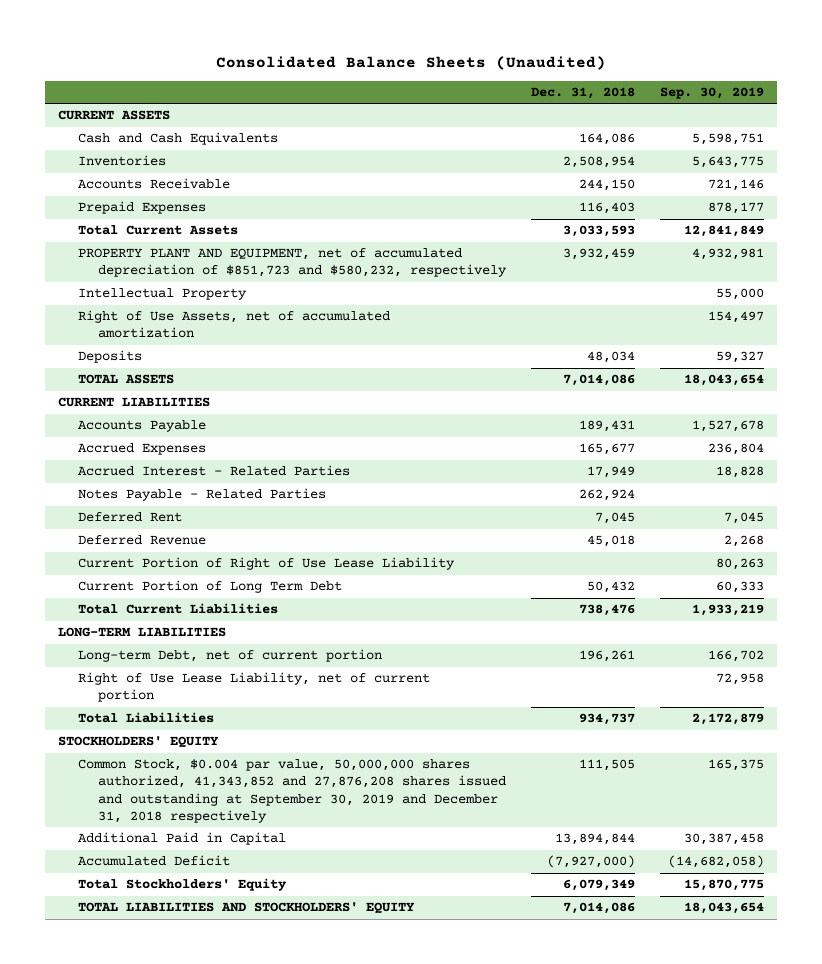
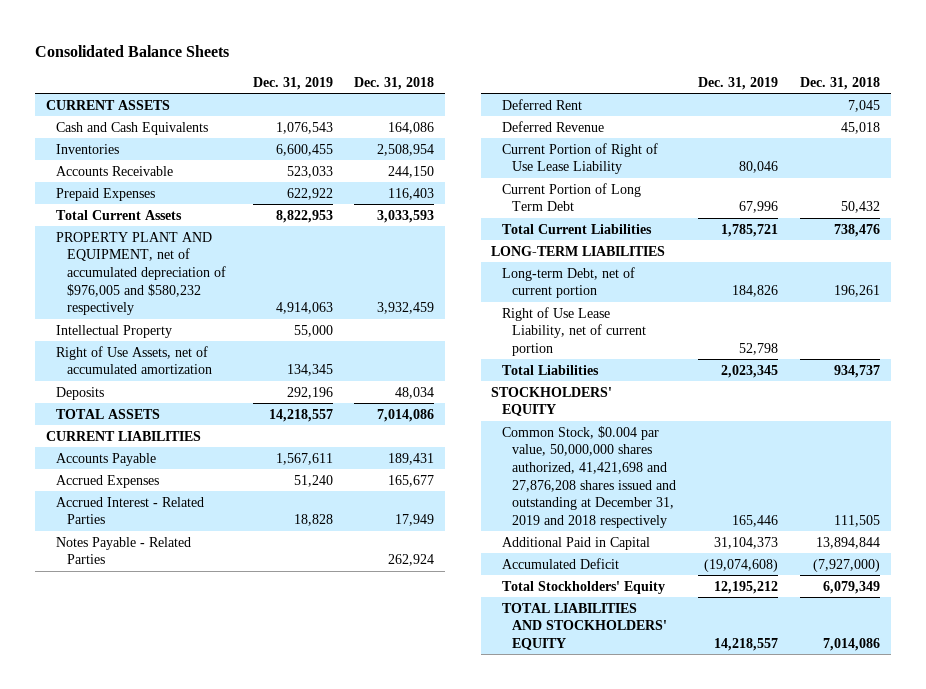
- Consolidated Balance Sheets (Unaudited)
+ Consolidated Balance Sheets
- | Dec. 31, 2018 | Sep. 30, 2019
+ | Dec. 31, 2019 | Dec. 31, 2018
- PROPERTY PLANT AND EQUIPMENT, net of accumulated depreciation of $851,723 and $580,232, respectively | 3,932,459 | 4,932,981
+ PROPERTY PLANT AND EQUIPMENT, net of accumulated depreciation of $976,005 and $580,232 respectively | 4,914,063 | 3,932,459
- Common Stock, $0.004 par value, 50,000,000 shares authorized, 41,343,852 and 27,876,208 shares issued and outstanding at September 30, 2019 and December 31, 2018 respectively | 111,505 | 165,375
+ Common Stock, $0.004 par value, 50,000,000 shares authorized, 41,421,698 and 27,876,208 shares issued and outstanding at December 31, 2019 and 2018 respectively | 165,446 | 111,505

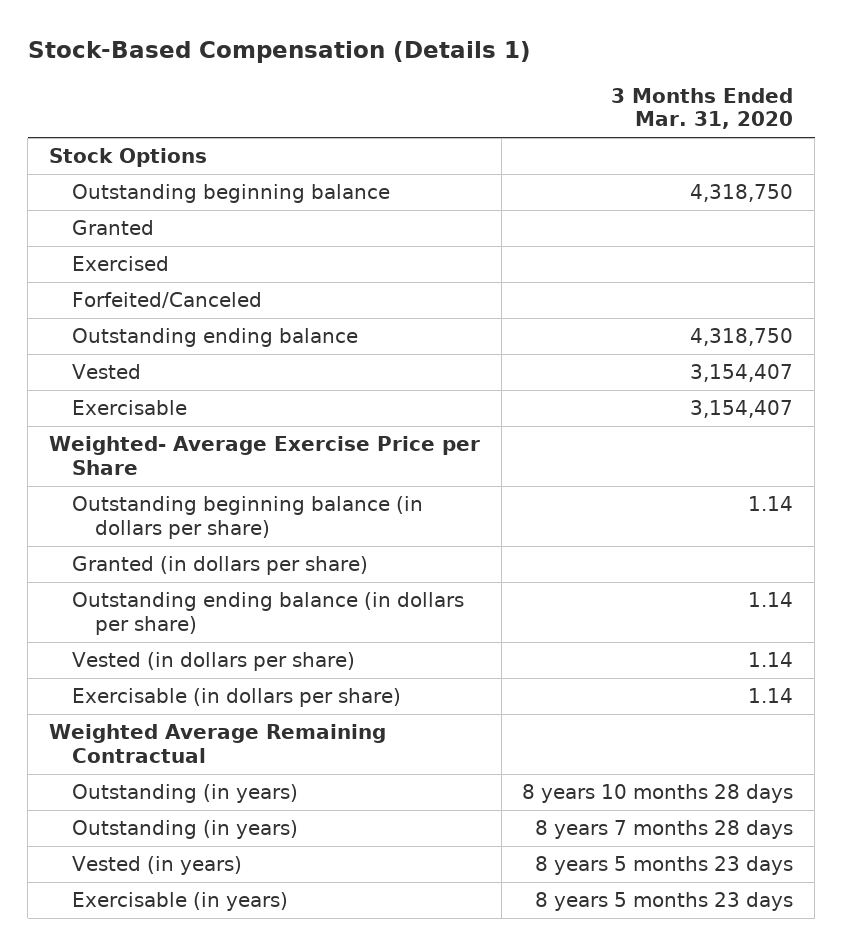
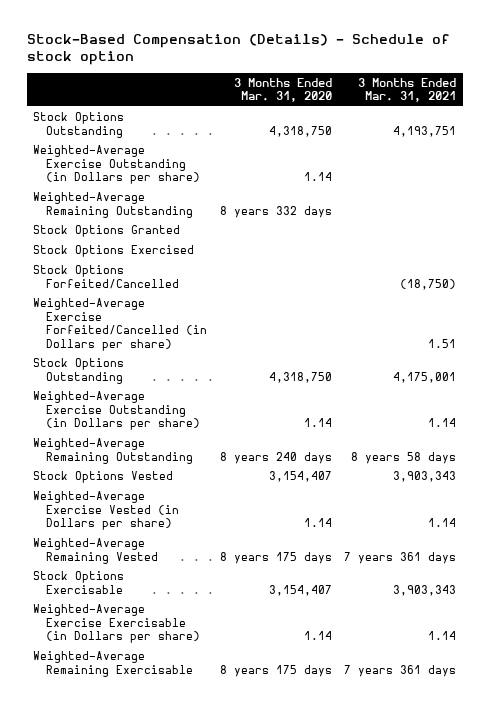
- Stock-Based Compensation (Details 1)
+ Stock-Based Compensation (Details) - Schedule of stock option
- | 3 Months Ended Mar. 31, 2020
+ | 3 Months Ended Mar. 31, 2020 | 3 Months Ended Mar. 31, 2021
- Stock Options
- Outstanding beginning balance | 4,318,750
- Granted
- Exercised
- Forfeited/Canceled
- Outstanding ending balance | 4,318,750
- Vested | 3,154,407
- Exercisable | 3,154,407
- Weighted- Average Exercise Price per Share
- Outstanding beginning balance (in dollars per share) | 1.14
- Granted (in dollars per share)
- Outstanding ending balance (in dollars per share) | 1.14
- Vested (in dollars per share) | 1.14
- Exercisable (in dollars per share) | 1.14
- Weighted Average Remaining Contractual
- Outstanding (in years) | 8 years 10 months 28 days
- Outstanding (in years) | 8 years 7 months 28 days
- Vested (in years) | 8 years 5 months 23 days
- Exercisable (in years) | 8 years 5 months 23 days
+ Stock Options Outstanding | 4,318,750 | 4,193,751
+ Weighted-Average Exercise Outstanding (in Dollars per share) | 1.14 |
+ Weighted-Average Remaining Outstanding | 8 years 332 days |
+ Stock Options Granted
+ Stock Options Exercised
+ Stock Options Forfeited/Cancelled | | (18,750)
+ Weighted-Average Exercise Forfeited/Cancelled (in Dollars per share) | | 1.51
+ Stock Options Outstanding | 4,318,750 | 4,175,001
+ Weighted-Average Exercise Outstanding (in Dollars per share) | 1.14 | 1.14
+ Weighted-Average Remaining Outstanding | 8 years 240 days | 8 years 58 days
+ Stock Options Vested | 3,154,407 | 3,903,343
+ Weighted-Average Exercise Vested (in Dollars per share) | 1.14 | 1.14
+ Weighted-Average Remaining Vested | 8 years 175 days | 7 years 361 days
+ Stock Options Exercisable | 3,154,407 | 3,903,343
+ Weighted-Average Exercise Exercisable (in Dollars per share) | 1.14 | 1.14
+ Weighted-Average Remaining Exercisable | 8 years 175 days | 7 years 361 days

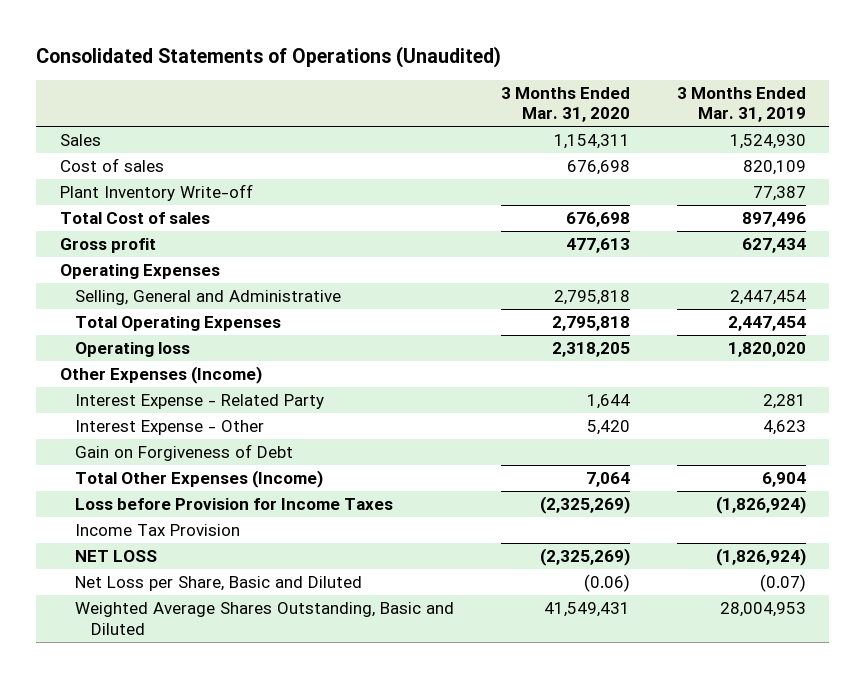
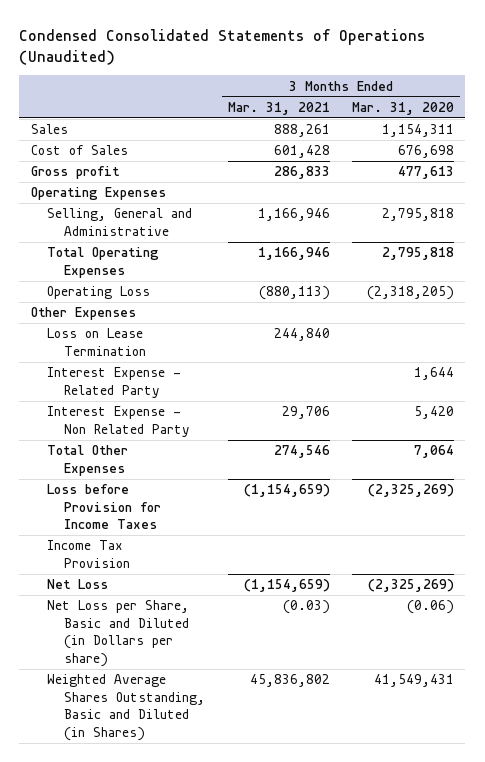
- Consolidated Statements of Operations (Unaudited)
+ Condensed Consolidated Statements of Operations (Unaudited)
- | 3 Months Ended Mar. 31, 2020 | 3 Months Ended Mar. 31, 2019
+ | 3 Months Ended Mar. 31, 2021 | 3 Months Ended Mar. 31, 2020
- Cost of sales | 676,698 | 820,109
- Plant Inventory Write-off | | 77,387
- Total Cost of sales | 676,698 | 897,496
+ Cost of Sales | 601,428 | 676,698
- Operating loss | 2,318,205 | 1,820,020
- Other Expenses (Income)
+ Operating Loss | (880,113) | (2,318,205)
+ Other Expenses
+ Loss on Lease Termination | 244,840 |
- Interest Expense - Other | 5,420 | 4,623
- Gain on Forgiveness of Debt
- Total Other Expenses (Income) | 7,064 | 6,904
+ Interest Expense - Non Related Party | 29,706 | 5,420
+ Total Other Expenses | 274,546 | 7,064
- NET LOSS | (2,325,269) | (1,826,924)
- Net Loss per Share, Basic and Diluted | (0.06) | (0.07)
- Weighted Average Shares Outstanding, Basic and Diluted | 41,549,431 | 28,004,953
+ Net Loss | (1,154,659) | (2,325,269)
+ Net Loss per Share, Basic and Diluted (in Dollars per share) | (0.03) | (0.06)
+ Weighted Average Shares Outstanding, Basic and Diluted (in Shares) | 45,836,802 | 41,549,431

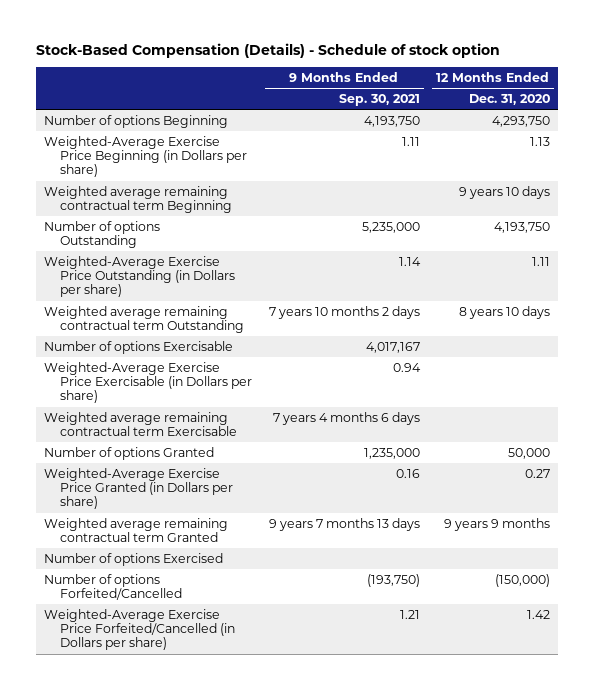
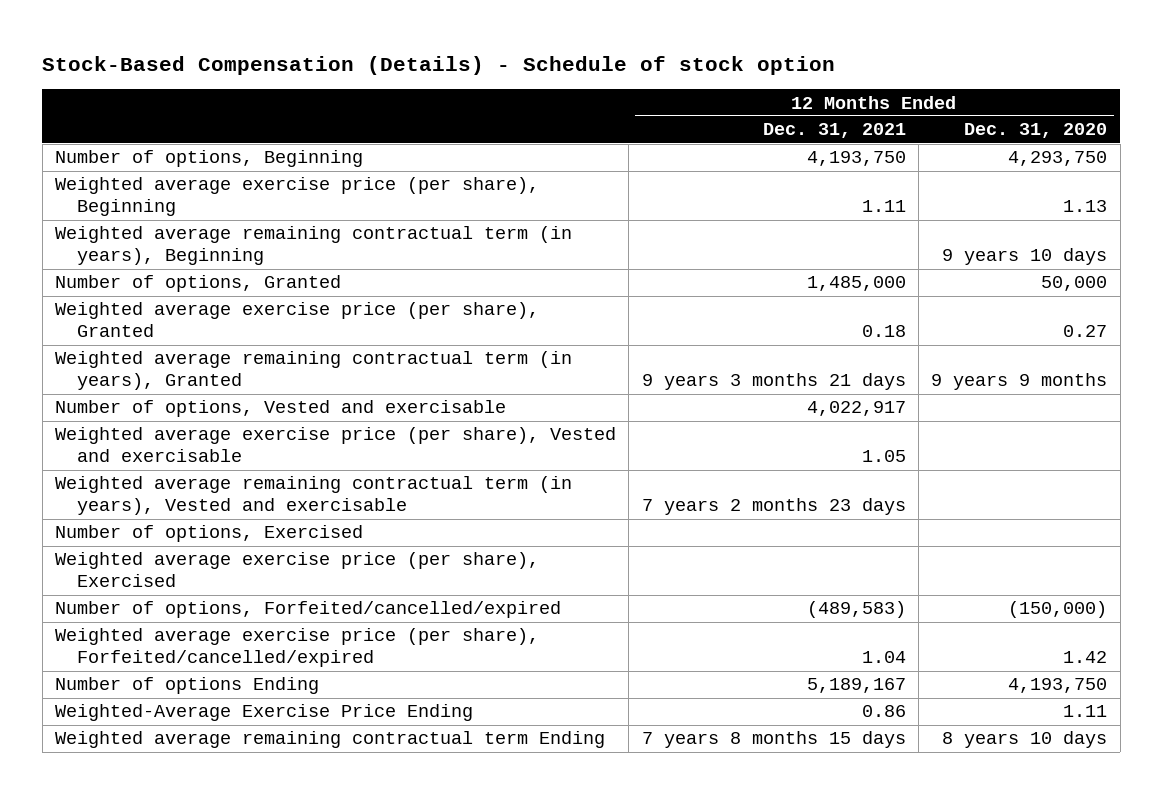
- | 9 Months Ended Sep. 30, 2021 | 12 Months Ended Dec. 31, 2020
+ | 12 Months Ended Dec. 31, 2021 | 12 Months Ended Dec. 31, 2020
- Number of options Beginning | 4,193,750 | 4,293,750
- Weighted-Average Exercise Price Beginning (in Dollars per share) | 1.11 | 1.13
- Weighted average remaining contractual term Beginning | | 9 years 10 days
- Number of options Outstanding | 5,235,000 | 4,193,750
- Weighted-Average Exercise Price Outstanding (in Dollars per share) | 1.14 | 1.11
- Weighted average remaining contractual term Outstanding | 7 years 10 months 2 days | 8 years 10 days
- Number of options Exercisable | 4,017,167 |
- Weighted-Average Exercise Price Exercisable (in Dollars per share) | 0.94 |
- Weighted average remaining contractual term Exercisable | 7 years 4 months 6 days |
- Number of options Granted | 1,235,000 | 50,000
- Weighted-Average Exercise Price Granted (in Dollars per share) | 0.16 | 0.27
- Weighted average remaining contractual term Granted | 9 years 7 months 13 days | 9 years 9 months
- Number of options Exercised
- Number of options Forfeited/Cancelled | (193,750) | (150,000)
- Weighted-Average Exercise Price Forfeited/Cancelled (in Dollars per share) | 1.21 | 1.42
+ Number of options, Beginning | 4,193,750 | 4,293,750
+ Weighted average exercise price (per share), Beginning | 1.11 | 1.13
+ Weighted average remaining contractual term (in years), Beginning | | 9 years 10 days
+ Number of options, Granted | 1,485,000 | 50,000
+ Weighted average exercise price (per share), Granted | 0.18 | 0.27
+ Weighted average remaining contractual term (in years), Granted | 9 years 3 months 21 days | 9 years 9 months
+ Number of options, Vested and exercisable | 4,022,917 |
+ Weighted average exercise price (per share), Vested and exercisable | 1.05 |
+ Weighted average remaining contractual term (in years), Vested and exercisable | 7 years 2 months 23 days |
+ Number of options, Exercised
+ Weighted average exercise price (per share), Exercised
+ Number of options, Forfeited/cancelled/expired | (489,583) | (150,000)
+ Weighted average exercise price (per share), Forfeited/cancelled/expired | 1.04 | 1.42
+ Number of options Ending | 5,189,167 | 4,193,750
+ Weighted-Average Exercise Price Ending | 0.86 | 1.11
+ Weighted average remaining contractual term Ending | 7 years 8 months 15 days | 8 years 10 days

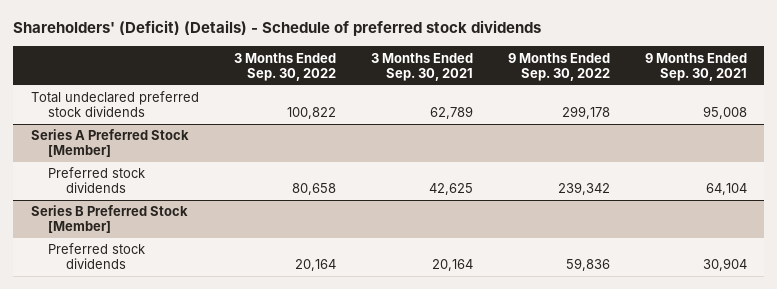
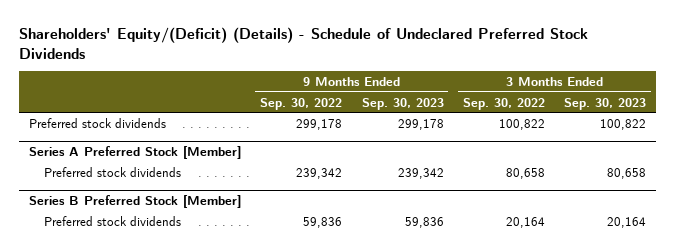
- Shareholders' (Deficit) (Details) - Schedule of preferred stock dividends
+ Shareholders' Equity/(Deficit) (Details) - Schedule of Undeclared Preferred Stock Dividends
- | 3 Months Ended Sep. 30, 2022 | 3 Months Ended Sep. 30, 2021 | 9 Months Ended Sep. 30, 2022 | 9 Months Ended Sep. 30, 2021
+ | 9 Months Ended Sep. 30, 2022 | 9 Months Ended Sep. 30, 2023 | 3 Months Ended Sep. 30, 2022 | 3 Months Ended Sep. 30, 2023
- Total undeclared preferred stock dividends | 100,822 | 62,789 | 299,178 | 95,008
+ Preferred stock dividends | 299,178 | 299,178 | 100,822 | 100,822

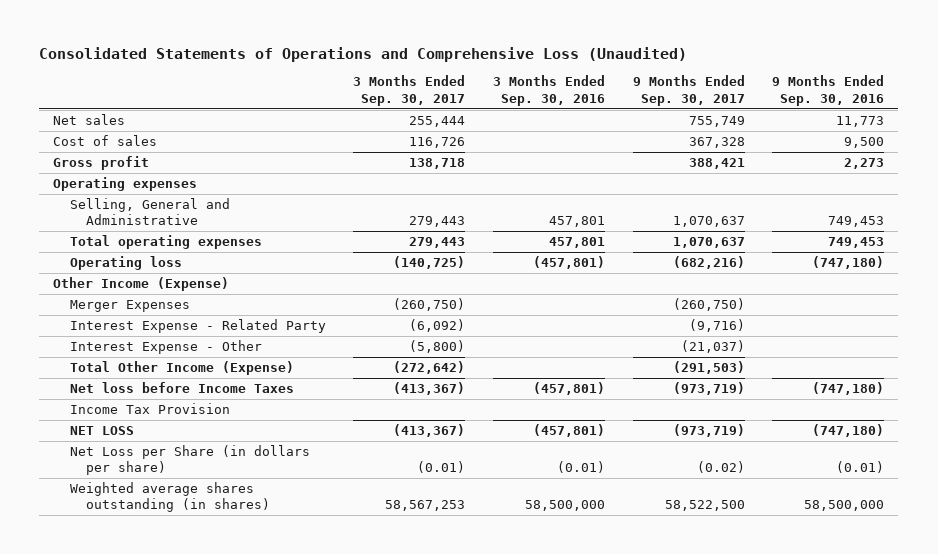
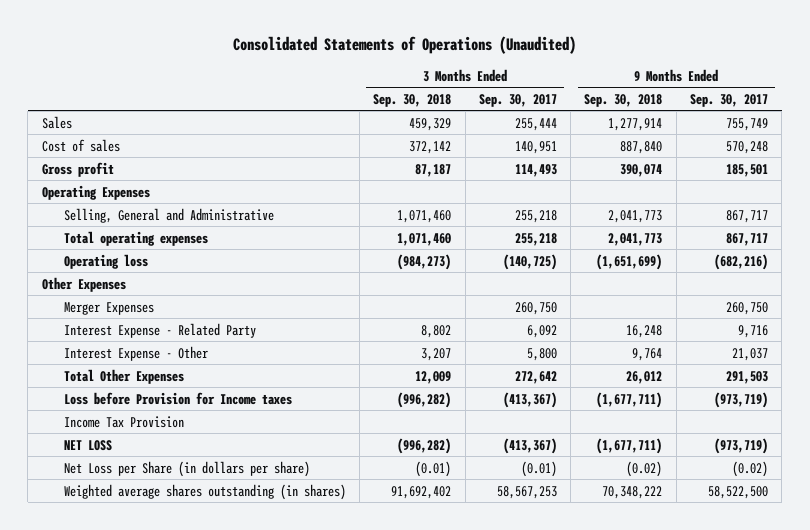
- Consolidated Statements of Operations and Comprehensive Loss (Unaudited)
+ Consolidated Statements of Operations (Unaudited)
- | 3 Months Ended Sep. 30, 2017 | 3 Months Ended Sep. 30, 2016 | 9 Months Ended Sep. 30, 2017 | 9 Months Ended Sep. 30, 2016
+ | 3 Months Ended Sep. 30, 2018 | 3 Months Ended Sep. 30, 2017 | 9 Months Ended Sep. 30, 2018 | 9 Months Ended Sep. 30, 2017
- Net sales | 255,444 | | 755,749 | 11,773
- Cost of sales | 116,726 | | 367,328 | 9,500
- Gross profit | 138,718 | | 388,421 | 2,273
- Operating expenses
- Selling, General and Administrative | 279,443 | 457,801 | 1,070,637 | 749,453
- Total operating expenses | 279,443 | 457,801 | 1,070,637 | 749,453
+ Sales | 459,329 | 255,444 | 1,277,914 | 755,749
+ Cost of sales | 372,142 | 140,951 | 887,840 | 570,248
+ Gross profit | 87,187 | 114,493 | 390,074 | 185,501
+ Operating Expenses
+ Selling, General and Administrative | 1,071,460 | 255,218 | 2,041,773 | 867,717
+ Total operating expenses | 1,071,460 | 255,218 | 2,041,773 | 867,717
- Other Income (Expense)
- Merger Expenses | (260,750) | | (260,750) |
- Interest Expense - Related Party | (6,092) | | (9,716) |
- Interest Expense - Other | (5,800) | | (21,037) |
- Total Other Income (Expense) | (272,642) | | (291,503) |
- Net loss before Income Taxes | (413,367) | (457,801) | (973,719) | (747,180)
+ Other Expenses
+ Merger Expenses | | 260,750 | | 260,750
+ Interest Expense - Related Party | 8,802 | 6,092 | 16,248 | 9,716
+ Interest Expense - Other | 3,207 | 5,800 | 9,764 | 21,037
+ Total Other Expenses | 12,009 | 272,642 | 26,012 | 291,503
+ Loss before Provision for Income taxes | (996,282) | (413,367) | (1,677,711) | (973,719)

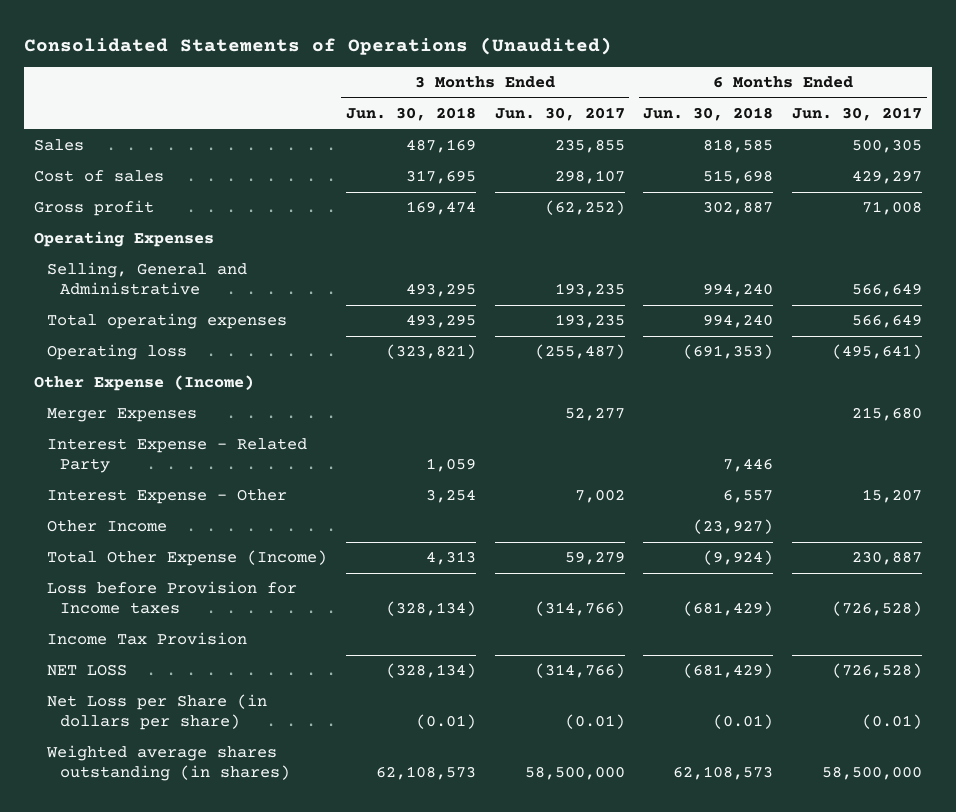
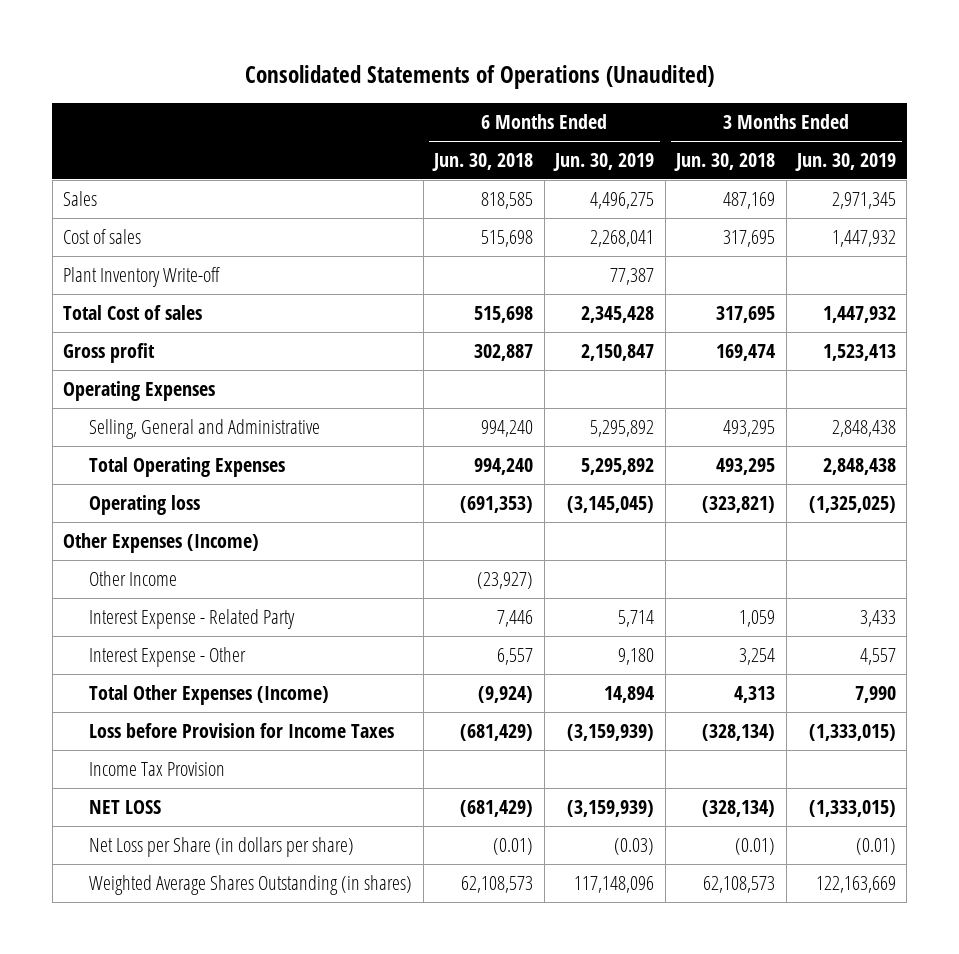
- | 3 Months Ended Jun. 30, 2018 | 3 Months Ended Jun. 30, 2017 | 6 Months Ended Jun. 30, 2018 | 6 Months Ended Jun. 30, 2017
+ | 6 Months Ended Jun. 30, 2018 | 6 Months Ended Jun. 30, 2019 | 3 Months Ended Jun. 30, 2018 | 3 Months Ended Jun. 30, 2019
+ Plant Inventory Write-off | | 77,387 | |
+ Total Cost of sales | 515,698 | 2,345,428 | 317,695 | 1,447,932
- Total operating expenses | 493,295 | 193,235 | 994,240 | 566,649
+ Total Operating Expenses | 994,240 | 5,295,892 | 493,295 | 2,848,438
- Other Expense (Income)
- Merger Expenses | | 52,277 | | 215,680
+ Other Expenses (Income)
moved up: Other Income | (23,927) | | |
- Total Other Expense (Income) | 4,313 | 59,279 | (9,924) | 230,887
- Loss before Provision for Income taxes | (328,134) | (314,766) | (681,429) | (726,528)
+ Total Other Expenses (Income) | (9,924) | 14,894 | 4,313 | 7,990
+ Loss before Provision for Income Taxes | (681,429) | (3,159,939) | (328,134) | (1,333,015)
- Weighted average shares outstanding (in shares) | 62,108,573 | 58,500,000 | 62,108,573 | 58,500,000
+ Weighted Average Shares Outstanding (in shares) | 62,108,573 | 117,148,096 | 62,108,573 | 122,163,669

